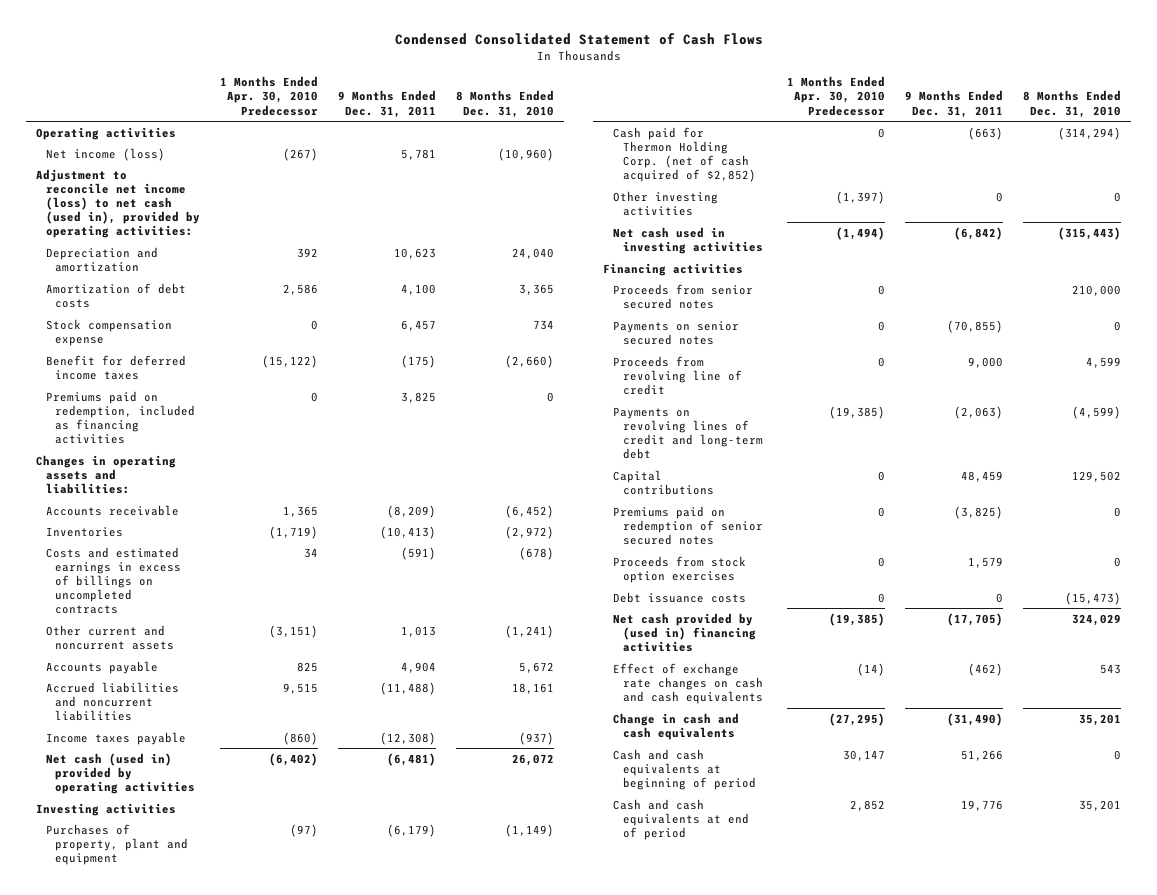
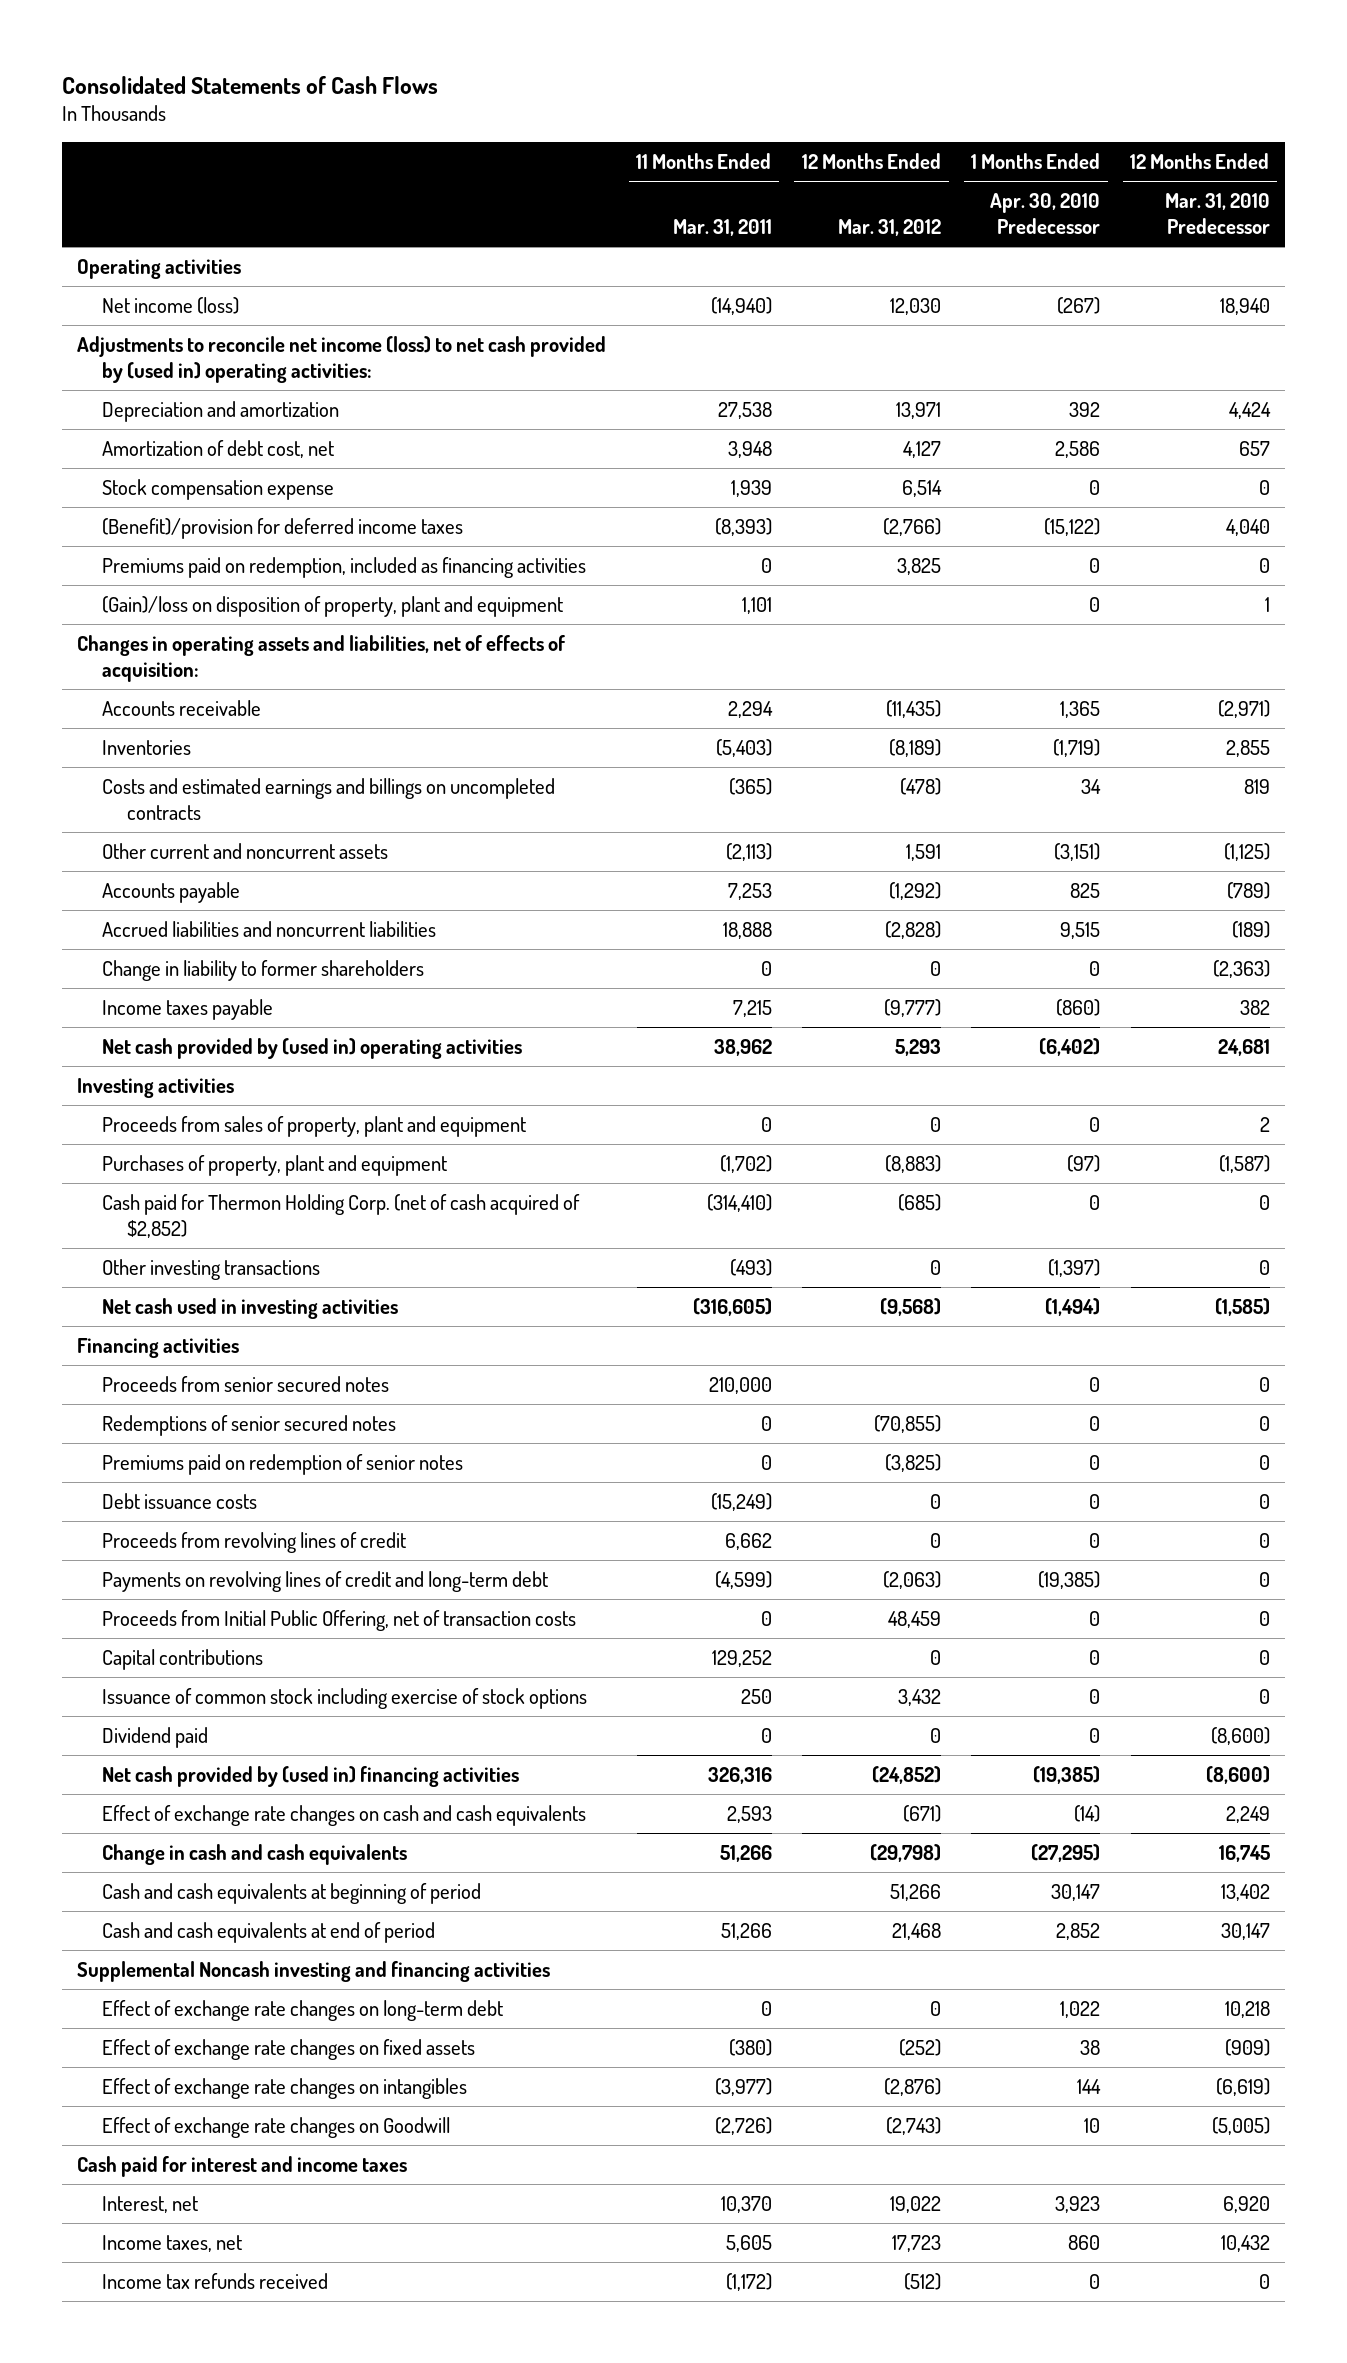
- Condensed Consolidated Statement of Cash Flows
+ Consolidated Statements of Cash Flows
- | 1 Months Ended Apr. 30, 2010 Predecessor | 9 Months Ended Dec. 31, 2011 | 8 Months Ended Dec. 31, 2010
+ | 11 Months Ended Mar. 31, 2011 | 12 Months Ended Mar. 31, 2012 | 1 Months Ended Apr. 30, 2010 Predecessor | 12 Months Ended Mar. 31, 2010 Predecessor
- Adjustment to reconcile net income (loss) to net cash (used in), provided by operating activities:
+ Adjustments to reconcile net income (loss) to net cash provided by (used in) operating activities:
- Amortization of debt costs | 2,586 | 4,100 | 3,365
+ Amortization of debt cost, net | 3,948 | 4,127 | 2,586 | 657
- Benefit for deferred income taxes | (15,122) | (175) | (2,660)
+ (Benefit)/provision for deferred income taxes | (8,393) | (2,766) | (15,122) | 4,040
- Changes in operating assets and liabilities:
+ (Gain)/loss on disposition of property, plant and equipment | 1,101 | | 0 | 1
+ Changes in operating assets and liabilities, net of effects of acquisition:
- Costs and estimated earnings in excess of billings on uncompleted contracts | 34 | (591) | (678)
+ Costs and estimated earnings and billings on uncompleted contracts | (365) | (478) | 34 | 819
+ Change in liability to former shareholders | 0 | 0 | 0 | (2,363)
- Net cash (used in) provided by operating activities | (6,402) | (6,481) | 26,072
+ Net cash provided by (used in) operating activities | 38,962 | 5,293 | (6,402) | 24,681
+ Proceeds from sales of property, plant and equipment | 0 | 0 | 0 | 2
- Other investing activities | (1,397) | 0 | 0
+ Other investing transactions | (493) | 0 | (1,397) | 0
- Payments on senior secured notes | 0 | (70,855) | 0
- Proceeds from revolving line of credit | 0 | 9,000 | 4,599
+ Redemptions of senior secured notes | 0 | (70,855) | 0 | 0
+ Premiums paid on redemption of senior notes | 0 | (3,825) | 0 | 0
moved up: Debt issuance costs | (15,249) | 0 | 0 | 0
+ Proceeds from revolving lines of credit | 6,662 | 0 | 0 | 0
+ Proceeds from Initial Public Offering, net of transaction costs | 0 | 48,459 | 0 | 0
- Premiums paid on redemption of senior secured notes | 0 | (3,825) | 0
- Proceeds from stock option exercises | 0 | 1,579 | 0
+ Issuance of common stock including exercise of stock options | 250 | 3,432 | 0 | 0
+ Dividend paid | 0 | 0 | 0 | (8,600)
+ Supplemental Noncash investing and financing activities
+ Effect of exchange rate changes on long-term debt | 0 | 0 | 1,022 | 10,218
+ Effect of exchange rate changes on fixed assets | (380) | (252) | 38 | (909)
+ Effect of exchange rate changes on intangibles | (3,977) | (2,876) | 144 | (6,619)
+ Effect of exchange rate changes on Goodwill | (2,726) | (2,743) | 10 | (5,005)
+ Cash paid for interest and income taxes
+ Interest, net | 10,370 | 19,022 | 3,923 | 6,920
+ Income taxes, net | 5,605 | 17,723 | 860 | 10,432
+ Income tax refunds received | (1,172) | (512) | 0 | 0

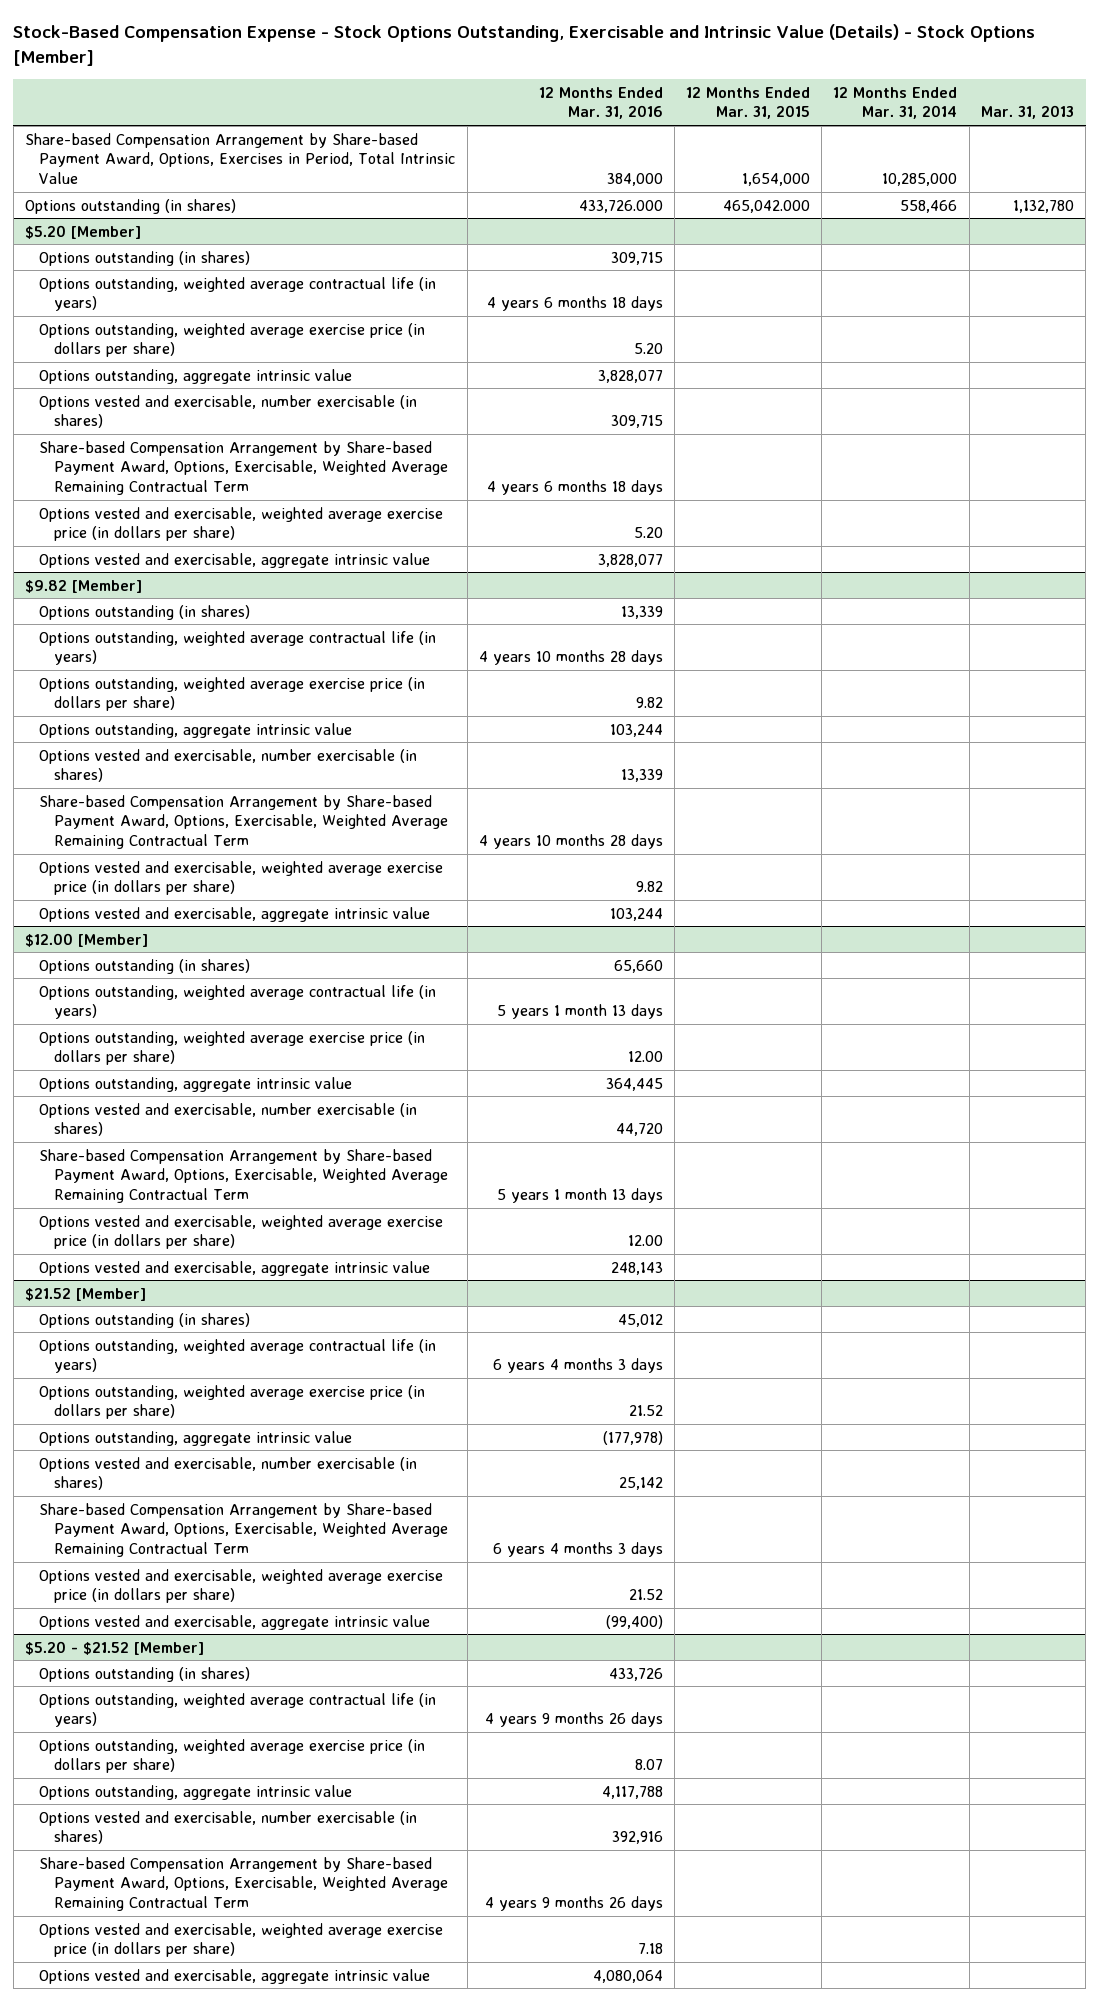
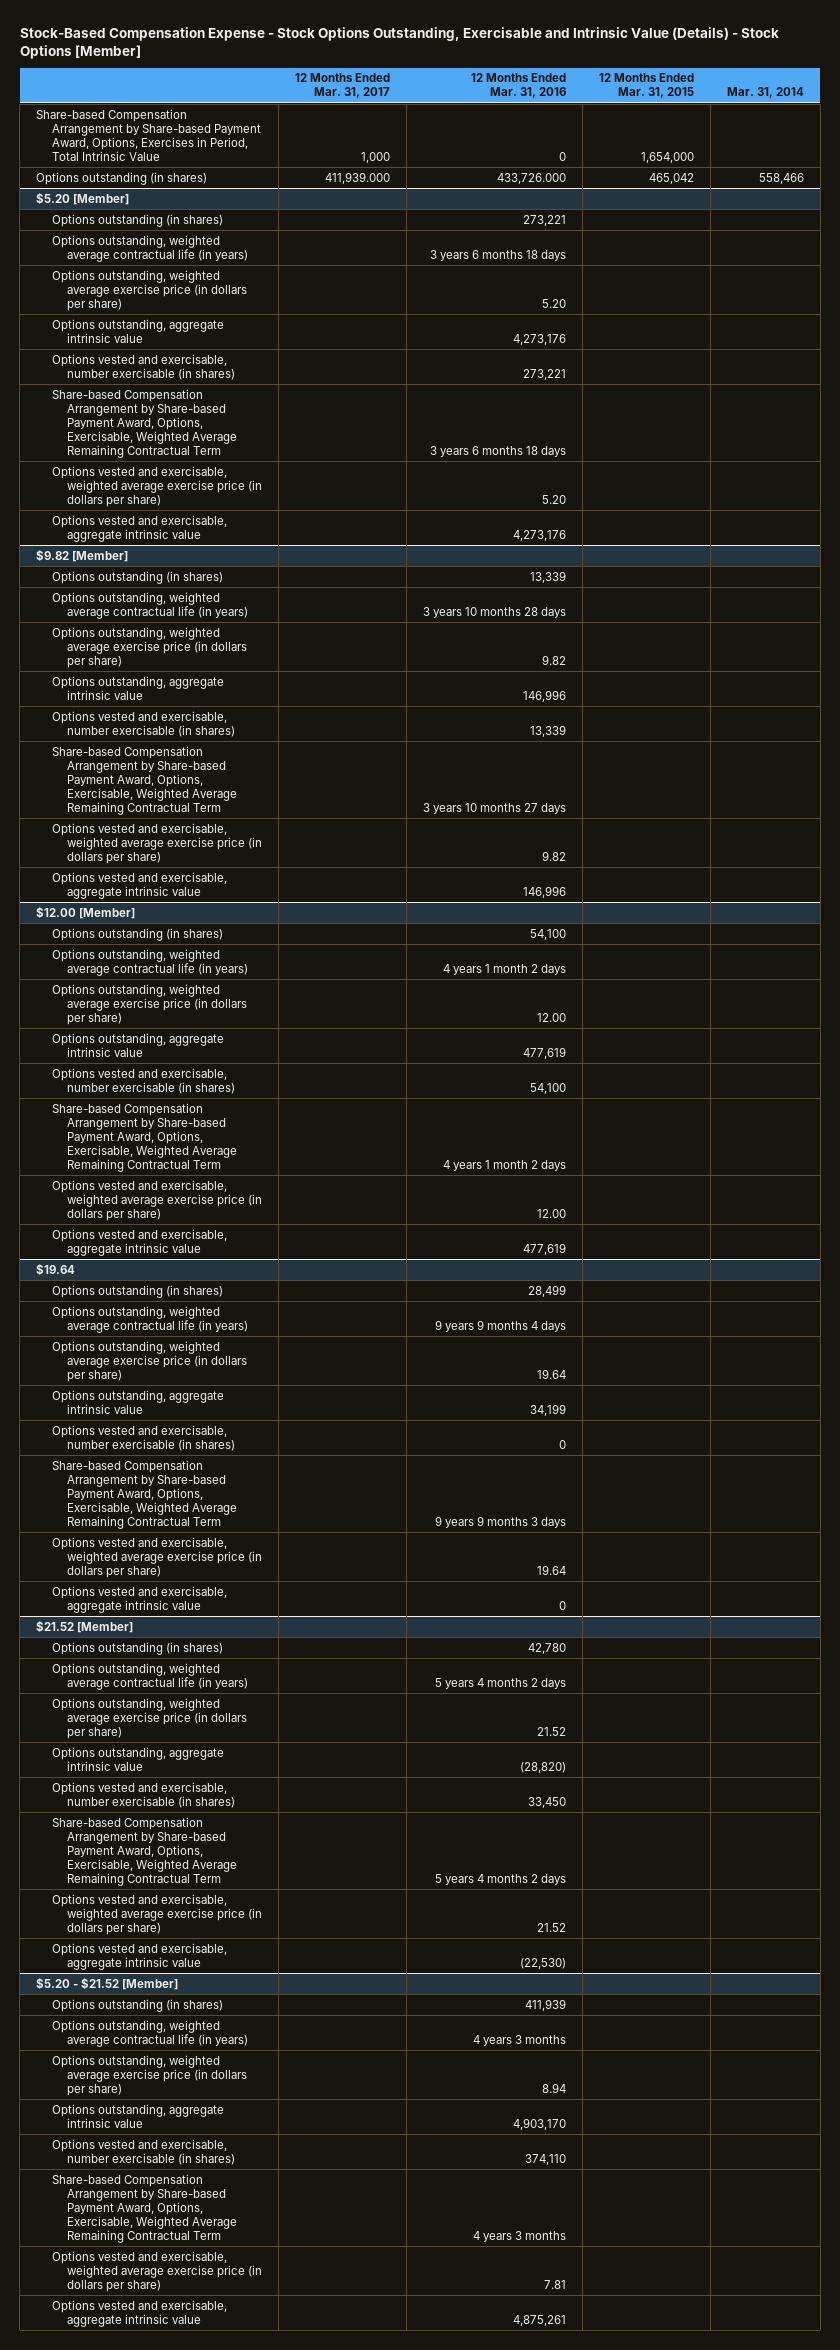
- | 12 Months Ended Mar. 31, 2016 | 12 Months Ended Mar. 31, 2015 | 12 Months Ended Mar. 31, 2014 | Mar. 31, 2013
+ | 12 Months Ended Mar. 31, 2017 | 12 Months Ended Mar. 31, 2016 | 12 Months Ended Mar. 31, 2015 | Mar. 31, 2014
- Share-based Compensation Arrangement by Share-based Payment Award, Options, Exercises in Period, Total Intrinsic Value | 384,000 | 1,654,000 | 10,285,000 |
- Options outstanding (in shares) | 433,726.000 | 465,042.000 | 558,466 | 1,132,780
+ Share-based Compensation Arrangement by Share-based Payment Award, Options, Exercises in Period, Total Intrinsic Value | 1,000 | 0 | 1,654,000 |
+ Options outstanding (in shares) | 411,939.000 | 433,726.000 | 465,042 | 558,466
@ $5.20 [Member]
- Options outstanding (in shares) | 309,715 | | |
- Options outstanding, weighted average contractual life (in years) | 4 years 6 months 18 days | | |
+ Options outstanding (in shares) | | 273,221 | |
+ Options outstanding, weighted average contractual life (in years) | | 3 years 6 months 18 days | |
- Options outstanding, aggregate intrinsic value | 3,828,077 | | |
- Options vested and exercisable, number exercisable (in shares) | 309,715 | | |
- Share-based Compensation Arrangement by Share-based Payment Award, Options, Exercisable, Weighted Average Remaining Contractual Term | 4 years 6 months 18 days | | |
+ Options outstanding, aggregate intrinsic value | | 4,273,176 | |
+ Options vested and exercisable, number exercisable (in shares) | | 273,221 | |
+ Share-based Compensation Arrangement by Share-based Payment Award, Options, Exercisable, Weighted Average Remaining Contractual Term | | 3 years 6 months 18 days | |
- Options vested and exercisable, aggregate intrinsic value | 3,828,077 | | |
+ Options vested and exercisable, aggregate intrinsic value | | 4,273,176 | |
@ $9.82 [Member]
- Options outstanding, weighted average contractual life (in years) | 4 years 10 months 28 days | | |
+ Options outstanding, weighted average contractual life (in years) | | 3 years 10 months 28 days | |
- Options outstanding, aggregate intrinsic value | 103,244 | | |
+ Options outstanding, aggregate intrinsic value | | 146,996 | |
- Share-based Compensation Arrangement by Share-based Payment Award, Options, Exercisable, Weighted Average Remaining Contractual Term | 4 years 10 months 28 days | | |
+ Share-based Compensation Arrangement by Share-based Payment Award, Options, Exercisable, Weighted Average Remaining Contractual Term | | 3 years 10 months 27 days | |
- Options vested and exercisable, aggregate intrinsic value | 103,244 | | |
+ Options vested and exercisable, aggregate intrinsic value | | 146,996 | |
@ $12.00 [Member]
- Options outstanding (in shares) | 65,660 | | |
- Options outstanding, weighted average contractual life (in years) | 5 years 1 month 13 days | | |
+ Options outstanding (in shares) | | 54,100 | |
+ Options outstanding, weighted average contractual life (in years) | | 4 years 1 month 2 days | |
- Options outstanding, aggregate intrinsic value | 364,445 | | |
- Options vested and exercisable, number exercisable (in shares) | 44,720 | | |
- Share-based Compensation Arrangement by Share-based Payment Award, Options, Exercisable, Weighted Average Remaining Contractual Term | 5 years 1 month 13 days | | |
+ Options outstanding, aggregate intrinsic value | | 477,619 | |
+ Options vested and exercisable, number exercisable (in shares) | | 54,100 | |
+ Share-based Compensation Arrangement by Share-based Payment Award, Options, Exercisable, Weighted Average Remaining Contractual Term | | 4 years 1 month 2 days | |
- Options vested and exercisable, aggregate intrinsic value | 248,143 | | |
+ Options vested and exercisable, aggregate intrinsic value | | 477,619 | |
+ $19.64
+ Options outstanding (in shares) | | 28,499 | |
+ Options outstanding, weighted average contractual life (in years) | | 9 years 9 months 4 days | |
+ Options outstanding, weighted average exercise price (in dollars per share) | | 19.64 | |
+ Options outstanding, aggregate intrinsic value | | 34,199 | |
+ Options vested and exercisable, number exercisable (in shares) | | 0 | |
+ Share-based Compensation Arrangement by Share-based Payment Award, Options, Exercisable, Weighted Average Remaining Contractual Term | | 9 years 9 months 3 days | |
+ Options vested and exercisable, weighted average exercise price (in dollars per share) | | 19.64 | |
+ Options vested and exercisable, aggregate intrinsic value | | 0 | |
@ $21.52 [Member]
- Options outstanding (in shares) | 45,012 | | |
- Options outstanding, weighted average contractual life (in years) | 6 years 4 months 3 days | | |
+ Options outstanding (in shares) | | 42,780 | |
+ Options outstanding, weighted average contractual life (in years) | | 5 years 4 months 2 days | |
- Options outstanding, aggregate intrinsic value | (177,978) | | |
- Options vested and exercisable, number exercisable (in shares) | 25,142 | | |
- Share-based Compensation Arrangement by Share-based Payment Award, Options, Exercisable, Weighted Average Remaining Contractual Term | 6 years 4 months 3 days | | |
+ Options outstanding, aggregate intrinsic value | | (28,820) | |
+ Options vested and exercisable, number exercisable (in shares) | | 33,450 | |
+ Share-based Compensation Arrangement by Share-based Payment Award, Options, Exercisable, Weighted Average Remaining Contractual Term | | 5 years 4 months 2 days | |
- Options vested and exercisable, aggregate intrinsic value | (99,400) | | |
+ Options vested and exercisable, aggregate intrinsic value | | (22,530) | |
@ $5.20 - $21.52 [Member]
- Options outstanding (in shares) | 433,726 | | |
- Options outstanding, weighted average contractual life (in years) | 4 years 9 months 26 days | | |
- Options outstanding, weighted average exercise price (in dollars per share) | 8.07 | | |
- Options outstanding, aggregate intrinsic value | 4,117,788 | | |
- Options vested and exercisable, number exercisable (in shares) | 392,916 | | |
- Share-based Compensation Arrangement by Share-based Payment Award, Options, Exercisable, Weighted Average Remaining Contractual Term | 4 years 9 months 26 days | | |
- Options vested and exercisable, weighted average exercise price (in dollars per share) | 7.18 | | |
- Options vested and exercisable, aggregate intrinsic value | 4,080,064 | | |
+ Options outstanding (in shares) | | 411,939 | |
+ Options outstanding, weighted average contractual life (in years) | | 4 years 3 months | |
+ Options outstanding, weighted average exercise price (in dollars per share) | | 8.94 | |
+ Options outstanding, aggregate intrinsic value | | 4,903,170 | |
+ Options vested and exercisable, number exercisable (in shares) | | 374,110 | |
+ Share-based Compensation Arrangement by Share-based Payment Award, Options, Exercisable, Weighted Average Remaining Contractual Term | | 4 years 3 months | |
+ Options vested and exercisable, weighted average exercise price (in dollars per share) | | 7.81 | |
+ Options vested and exercisable, aggregate intrinsic value | | 4,875,261 | |

